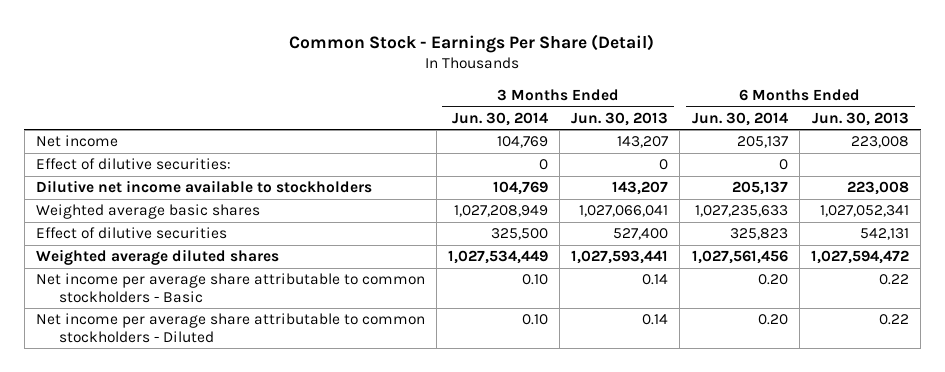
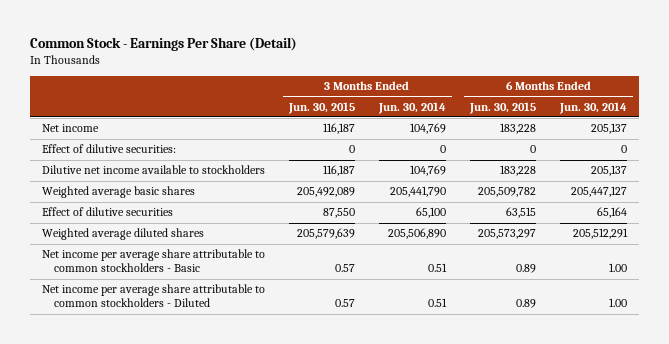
- | 3 Months Ended Jun. 30, 2014 | 3 Months Ended Jun. 30, 2013 | 6 Months Ended Jun. 30, 2014 | 6 Months Ended Jun. 30, 2013
+ | 3 Months Ended Jun. 30, 2015 | 3 Months Ended Jun. 30, 2014 | 6 Months Ended Jun. 30, 2015 | 6 Months Ended Jun. 30, 2014
- Weighted average basic shares | 1,027,208,949 | 1,027,066,041 | 1,027,235,633 | 1,027,052,341
- Effect of dilutive securities | 325,500 | 527,400 | 325,823 | 542,131
- Weighted average diluted shares | 1,027,534,449 | 1,027,593,441 | 1,027,561,456 | 1,027,594,472
- Net income per average share attributable to common stockholders - Basic | 0.10 | 0.14 | 0.20 | 0.22
- Net income per average share attributable to common stockholders - Diluted | 0.10 | 0.14 | 0.20 | 0.22
+ Weighted average basic shares | 205,492,089 | 205,441,790 | 205,509,782 | 205,447,127
+ Effect of dilutive securities | 87,550 | 65,100 | 63,515 | 65,164
+ Weighted average diluted shares | 205,579,639 | 205,506,890 | 205,573,297 | 205,512,291
+ Net income per average share attributable to common stockholders - Basic | 0.57 | 0.51 | 0.89 | 1.00
+ Net income per average share attributable to common stockholders - Diluted | 0.57 | 0.51 | 0.89 | 1.00

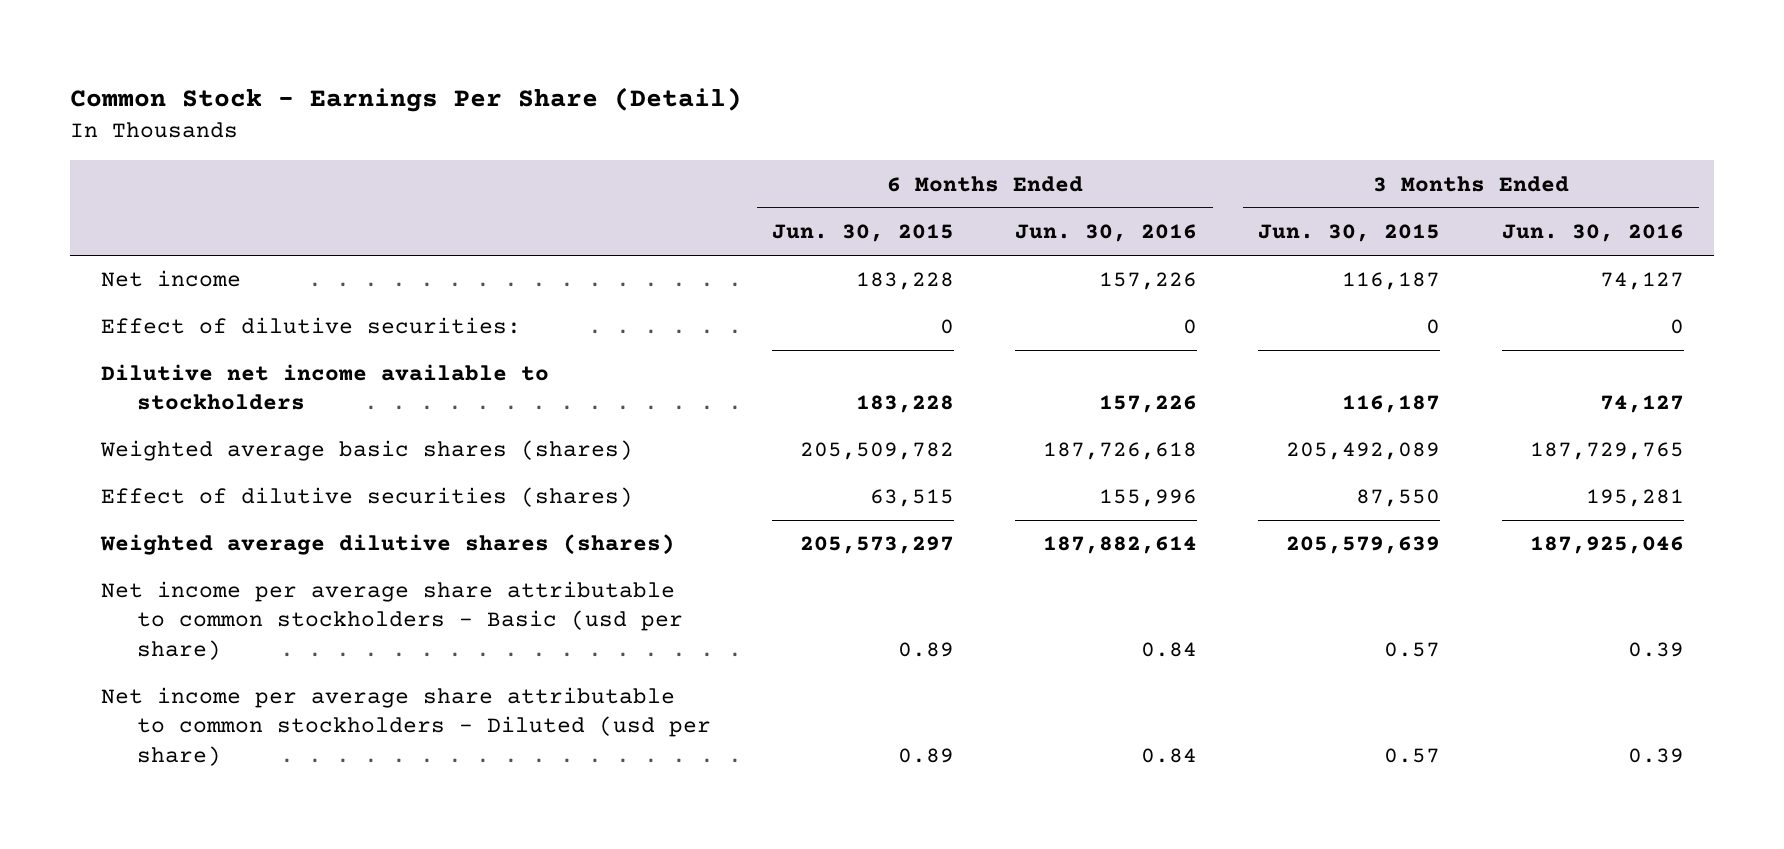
- | 3 Months Ended Jun. 30, 2015 | 3 Months Ended Jun. 30, 2014 | 6 Months Ended Jun. 30, 2015 | 6 Months Ended Jun. 30, 2014
+ | 6 Months Ended Jun. 30, 2015 | 6 Months Ended Jun. 30, 2016 | 3 Months Ended Jun. 30, 2015 | 3 Months Ended Jun. 30, 2016
- Weighted average basic shares | 205,492,089 | 205,441,790 | 205,509,782 | 205,447,127
- Effect of dilutive securities | 87,550 | 65,100 | 63,515 | 65,164
- Weighted average diluted shares | 205,579,639 | 205,506,890 | 205,573,297 | 205,512,291
- Net income per average share attributable to common stockholders - Basic | 0.57 | 0.51 | 0.89 | 1.00
- Net income per average share attributable to common stockholders - Diluted | 0.57 | 0.51 | 0.89 | 1.00
+ Weighted average basic shares (shares) | 205,509,782 | 187,726,618 | 205,492,089 | 187,729,765
+ Effect of dilutive securities (shares) | 63,515 | 155,996 | 87,550 | 195,281
+ Weighted average dilutive shares (shares) | 205,573,297 | 187,882,614 | 205,579,639 | 187,925,046
+ Net income per average share attributable to common stockholders - Basic (usd per share) | 0.89 | 0.84 | 0.57 | 0.39
+ Net income per average share attributable to common stockholders - Diluted (usd per share) | 0.89 | 0.84 | 0.57 | 0.39

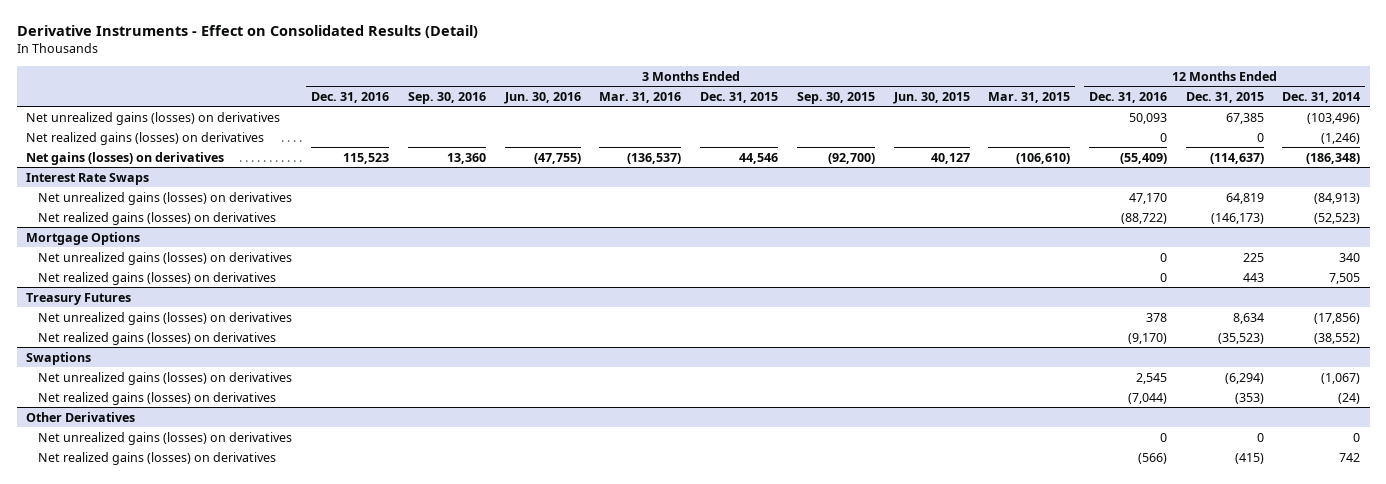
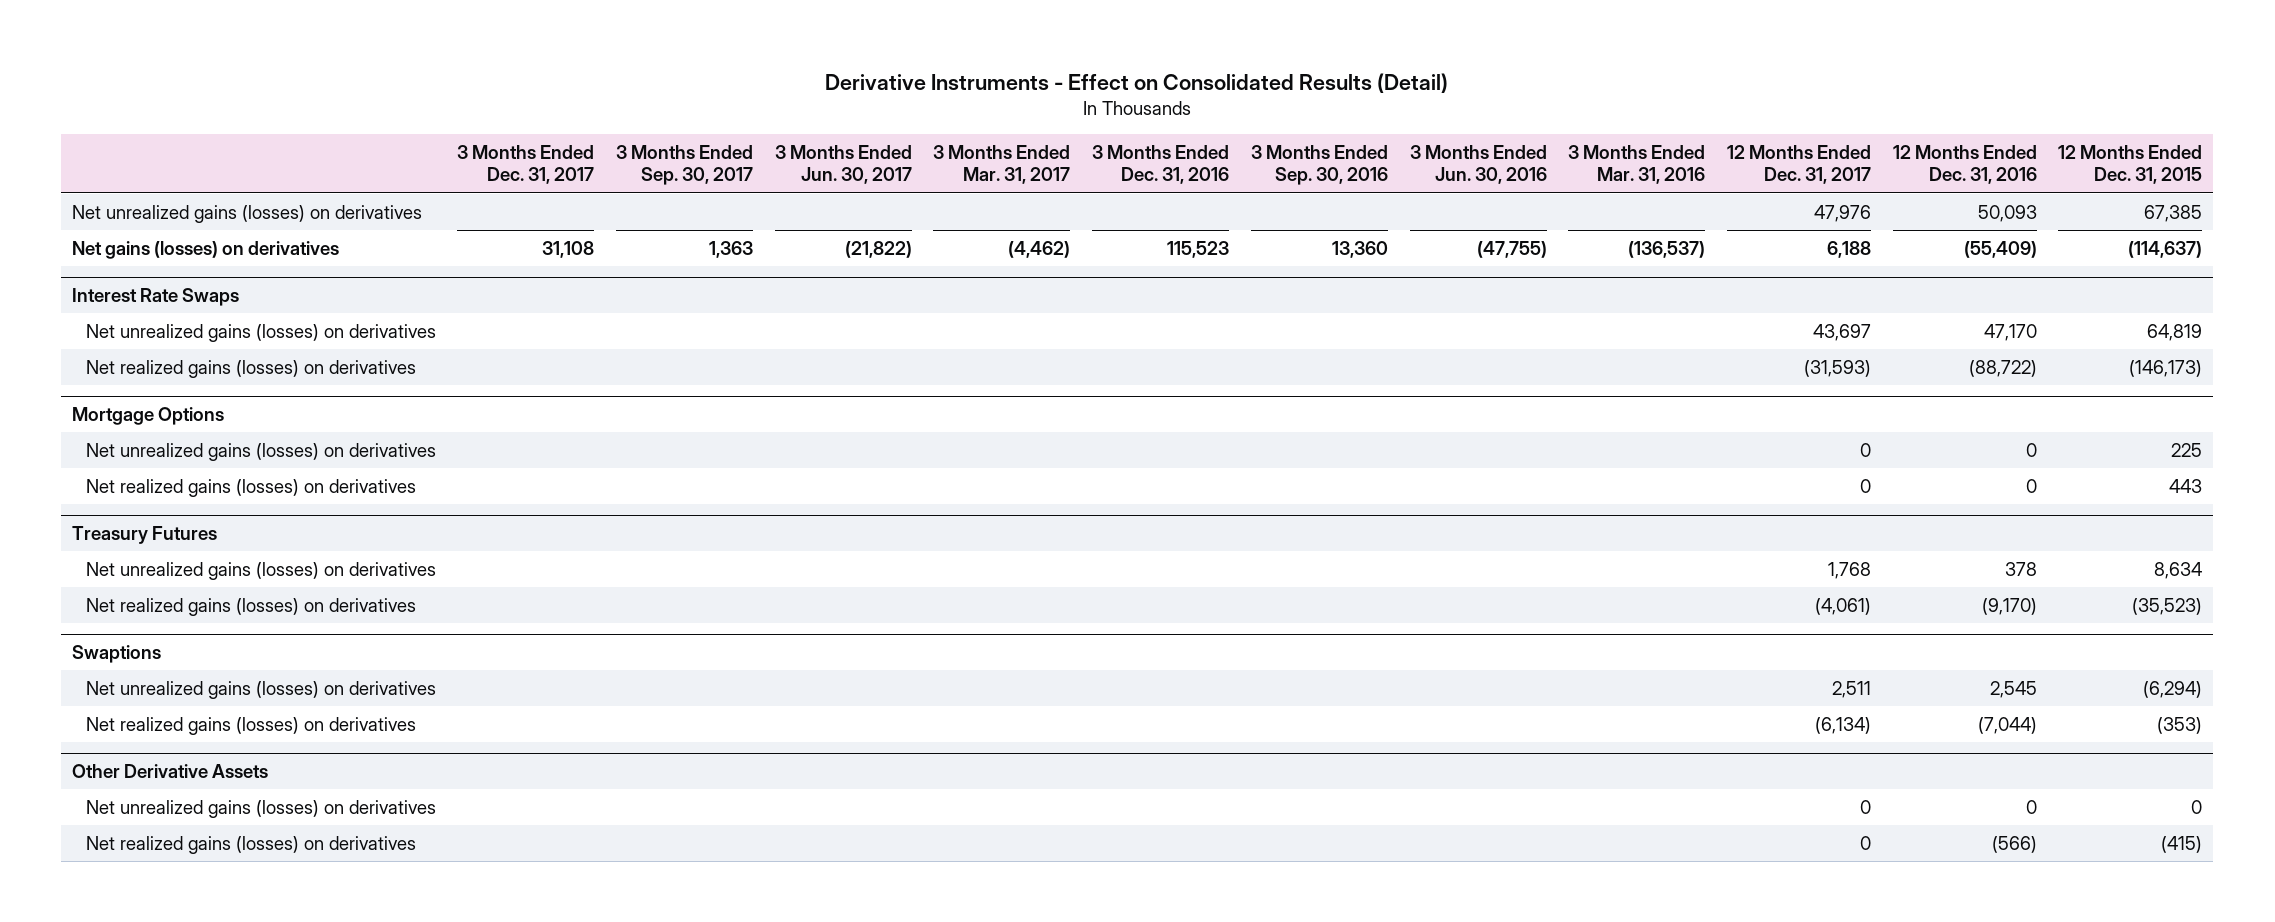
- | 3 Months Ended Dec. 31, 2016 | 3 Months Ended Sep. 30, 2016 | 3 Months Ended Jun. 30, 2016 | 3 Months Ended Mar. 31, 2016 | 3 Months Ended Dec. 31, 2015 | 3 Months Ended Sep. 30, 2015 | 3 Months Ended Jun. 30, 2015 | 3 Months Ended Mar. 31, 2015 | 12 Months Ended Dec. 31, 2016 | 12 Months Ended Dec. 31, 2015 | 12 Months Ended Dec. 31, 2014
+ | 3 Months Ended Dec. 31, 2017 | 3 Months Ended Sep. 30, 2017 | 3 Months Ended Jun. 30, 2017 | 3 Months Ended Mar. 31, 2017 | 3 Months Ended Dec. 31, 2016 | 3 Months Ended Sep. 30, 2016 | 3 Months Ended Jun. 30, 2016 | 3 Months Ended Mar. 31, 2016 | 12 Months Ended Dec. 31, 2017 | 12 Months Ended Dec. 31, 2016 | 12 Months Ended Dec. 31, 2015
- Net realized gains (losses) on derivatives | | | | | | | | | 0 | 0 | (1,246)
- Other Derivatives
+ Other Derivative Assets

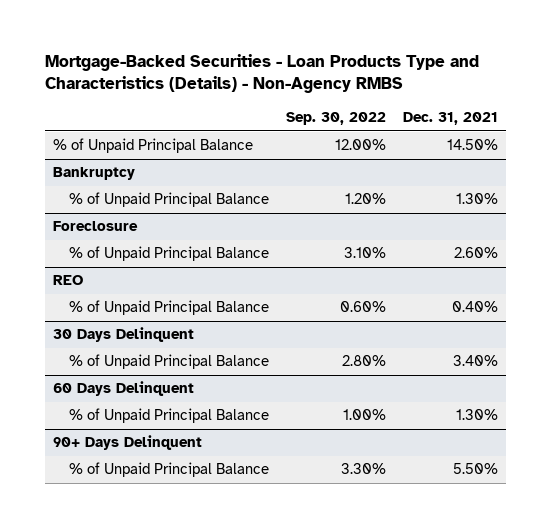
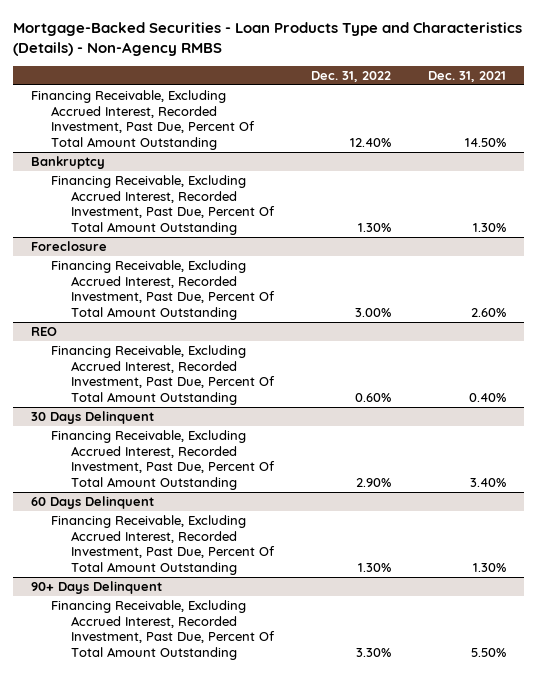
- | Sep. 30, 2022 | Dec. 31, 2021
+ | Dec. 31, 2022 | Dec. 31, 2021
- % of Unpaid Principal Balance | 12.00% | 14.50%
+ Financing Receivable, Excluding Accrued Interest, Recorded Investment, Past Due, Percent Of Total Amount Outstanding | 12.40% | 14.50%
@ Bankruptcy
- % of Unpaid Principal Balance | 1.20% | 1.30%
+ Financing Receivable, Excluding Accrued Interest, Recorded Investment, Past Due, Percent Of Total Amount Outstanding | 1.30% | 1.30%
@ Foreclosure
- % of Unpaid Principal Balance | 3.10% | 2.60%
+ Financing Receivable, Excluding Accrued Interest, Recorded Investment, Past Due, Percent Of Total Amount Outstanding | 3.00% | 2.60%
@ REO
- % of Unpaid Principal Balance | 0.60% | 0.40%
+ Financing Receivable, Excluding Accrued Interest, Recorded Investment, Past Due, Percent Of Total Amount Outstanding | 0.60% | 0.40%
@ 30 Days Delinquent
- % of Unpaid Principal Balance | 2.80% | 3.40%
+ Financing Receivable, Excluding Accrued Interest, Recorded Investment, Past Due, Percent Of Total Amount Outstanding | 2.90% | 3.40%
@ 60 Days Delinquent
- % of Unpaid Principal Balance | 1.00% | 1.30%
+ Financing Receivable, Excluding Accrued Interest, Recorded Investment, Past Due, Percent Of Total Amount Outstanding | 1.30% | 1.30%
@ 90+ Days Delinquent
- % of Unpaid Principal Balance | 3.30% | 5.50%
+ Financing Receivable, Excluding Accrued Interest, Recorded Investment, Past Due, Percent Of Total Amount Outstanding | 3.30% | 5.50%

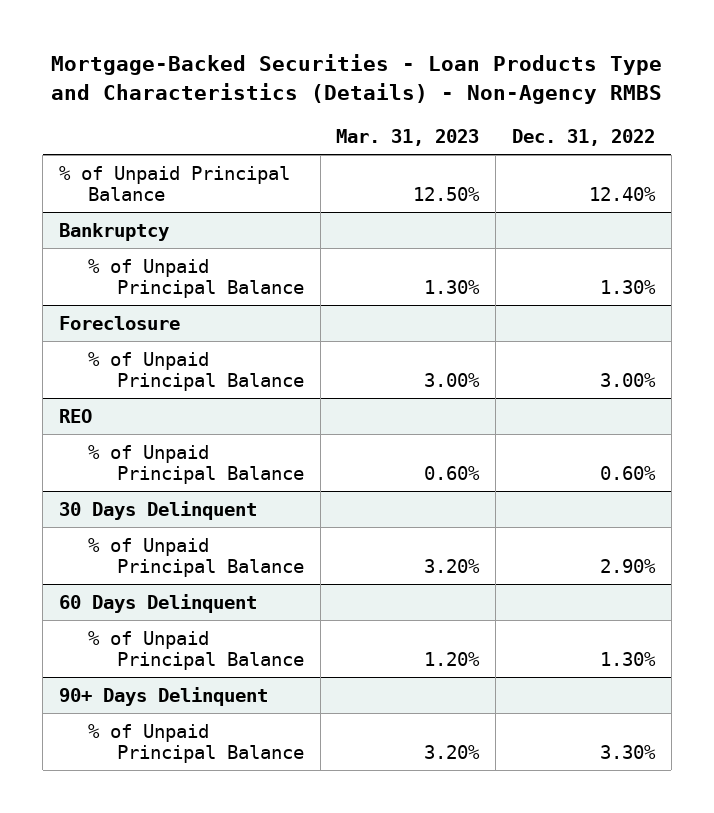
- | Dec. 31, 2022 | Dec. 31, 2021
+ | Mar. 31, 2023 | Dec. 31, 2022
- Financing Receivable, Excluding Accrued Interest, Recorded Investment, Past Due, Percent Of Total Amount Outstanding | 12.40% | 14.50%
+ % of Unpaid Principal Balance | 12.50% | 12.40%
@ Bankruptcy
- Financing Receivable, Excluding Accrued Interest, Recorded Investment, Past Due, Percent Of Total Amount Outstanding | 1.30% | 1.30%
+ % of Unpaid Principal Balance | 1.30% | 1.30%
@ Foreclosure
- Financing Receivable, Excluding Accrued Interest, Recorded Investment, Past Due, Percent Of Total Amount Outstanding | 3.00% | 2.60%
+ % of Unpaid Principal Balance | 3.00% | 3.00%
@ REO
- Financing Receivable, Excluding Accrued Interest, Recorded Investment, Past Due, Percent Of Total Amount Outstanding | 0.60% | 0.40%
+ % of Unpaid Principal Balance | 0.60% | 0.60%
@ 30 Days Delinquent
- Financing Receivable, Excluding Accrued Interest, Recorded Investment, Past Due, Percent Of Total Amount Outstanding | 2.90% | 3.40%
+ % of Unpaid Principal Balance | 3.20% | 2.90%
@ 60 Days Delinquent
- Financing Receivable, Excluding Accrued Interest, Recorded Investment, Past Due, Percent Of Total Amount Outstanding | 1.30% | 1.30%
+ % of Unpaid Principal Balance | 1.20% | 1.30%
@ 90+ Days Delinquent
- Financing Receivable, Excluding Accrued Interest, Recorded Investment, Past Due, Percent Of Total Amount Outstanding | 3.30% | 5.50%
+ % of Unpaid Principal Balance | 3.20% | 3.30%

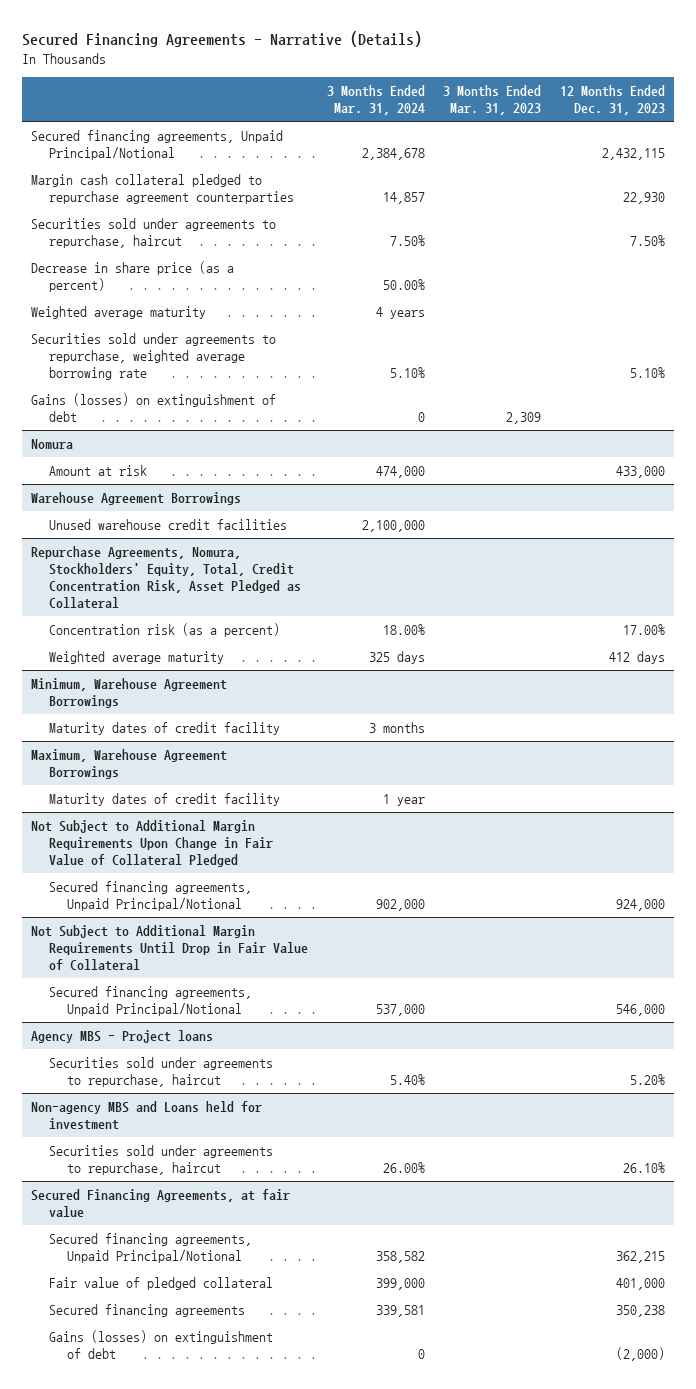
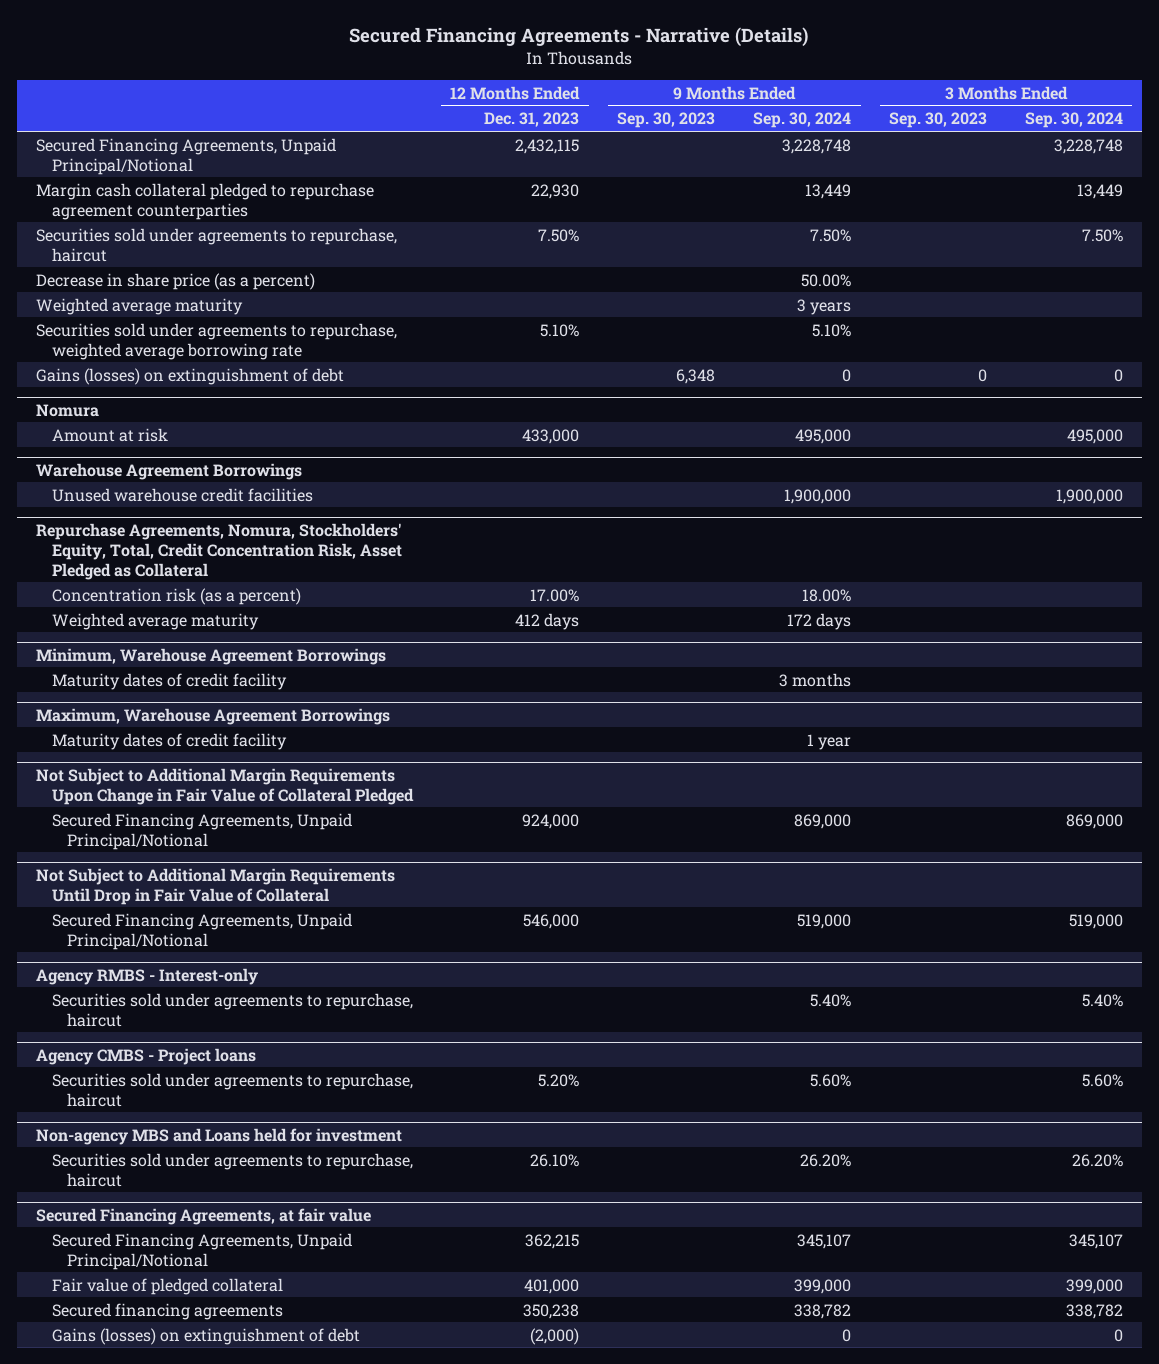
- | 3 Months Ended Mar. 31, 2024 | 3 Months Ended Mar. 31, 2023 | 12 Months Ended Dec. 31, 2023
+ | 12 Months Ended Dec. 31, 2023 | 9 Months Ended Sep. 30, 2023 | 9 Months Ended Sep. 30, 2024 | 3 Months Ended Sep. 30, 2023 | 3 Months Ended Sep. 30, 2024
- Secured financing agreements, Unpaid Principal/Notional | 2,384,678 | | 2,432,115
+ Secured Financing Agreements, Unpaid Principal/Notional | 2,432,115 | | 3,228,748 | | 3,228,748
@ Not Subject to Additional Margin Requirements Upon Change in Fair Value of Collateral Pledged
- Secured financing agreements, Unpaid Principal/Notional | 902,000 | | 924,000
+ Secured Financing Agreements, Unpaid Principal/Notional | 924,000 | | 869,000 | | 869,000
@ Not Subject to Additional Margin Requirements Until Drop in Fair Value of Collateral
- Secured financing agreements, Unpaid Principal/Notional | 537,000 | | 546,000
- Agency MBS - Project loans
@ Not Subject to Additional Margin Requirements Until Drop in Fair Value of Collateral
+ Secured Financing Agreements, Unpaid Principal/Notional | 546,000 | | 519,000 | | 519,000
+ Agency RMBS - Interest-only
+ Securities sold under agreements to repurchase, haircut | | | 5.40% | | 5.40%
+ Agency CMBS - Project loans
@ Secured Financing Agreements, at fair value
- Secured financing agreements, Unpaid Principal/Notional | 358,582 | | 362,215
+ Secured Financing Agreements, Unpaid Principal/Notional | 362,215 | | 345,107 | | 345,107

